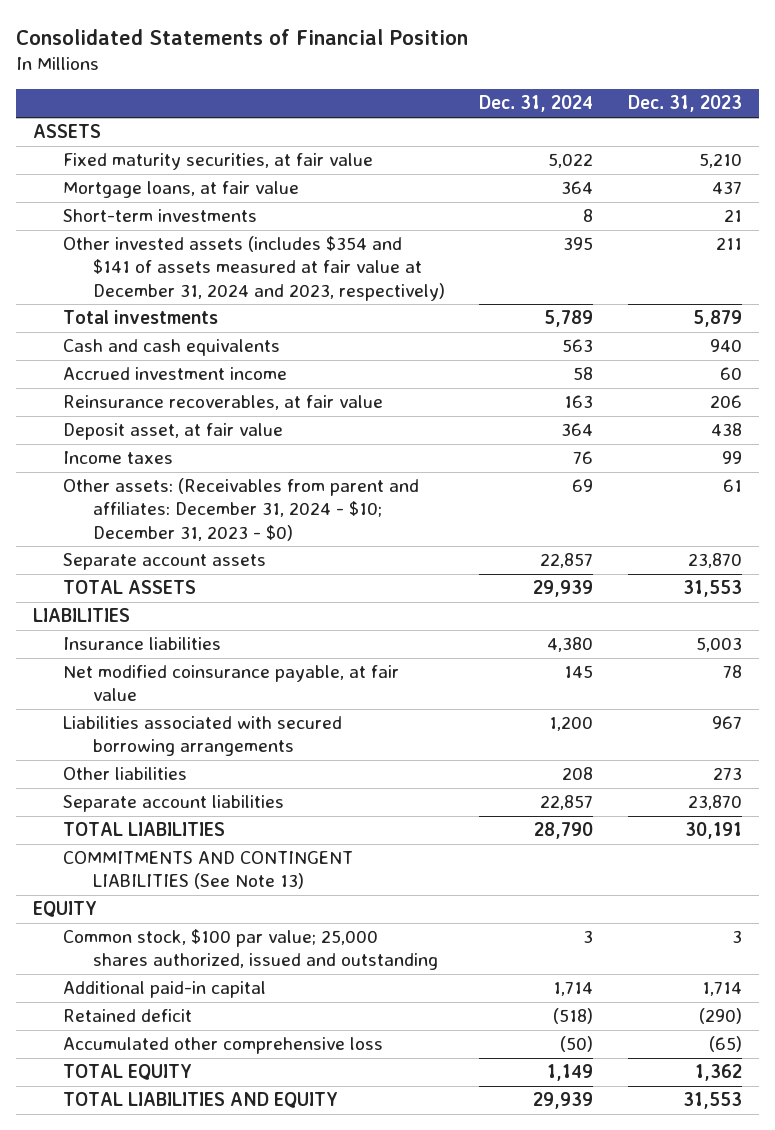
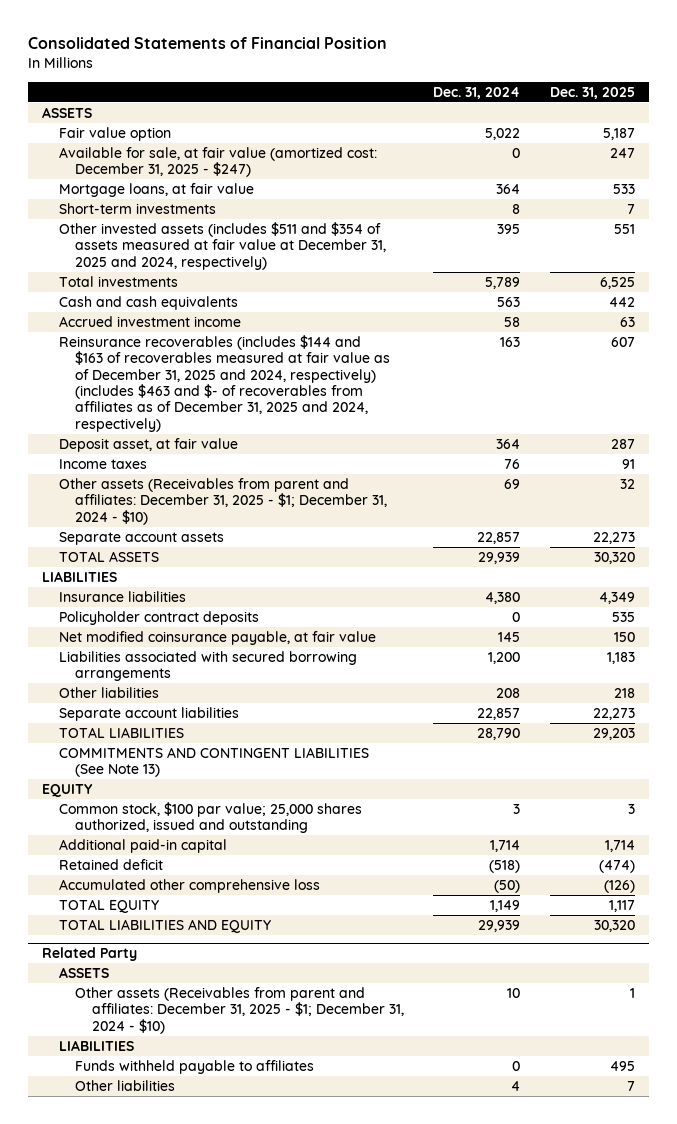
- | Dec. 31, 2024 | Dec. 31, 2023
+ | Dec. 31, 2024 | Dec. 31, 2025
- Fixed maturity securities, at fair value | 5,022 | 5,210
+ Fair value option | 5,022 | 5,187
+ Available for sale, at fair value (amortized cost: December 31, 2025 - $247) | 0 | 247
- Other invested assets (includes $354 and $141 of assets measured at fair value at December 31, 2024 and 2023, respectively) | 395 | 211
+ Other invested assets (includes $511 and $354 of assets measured at fair value at December 31, 2025 and 2024, respectively) | 395 | 551
- Reinsurance recoverables, at fair value | 163 | 206
+ Reinsurance recoverables (includes $144 and $163 of recoverables measured at fair value as of December 31, 2025 and 2024, respectively) (includes $463 and $- of recoverables from affiliates as of December 31, 2025 and 2024, respectively) | 163 | 607
- Other assets: (Receivables from parent and affiliates: December 31, 2024 - $10; December 31, 2023 - $0) | 69 | 61
+ Other assets (Receivables from parent and affiliates: December 31, 2025 - $1; December 31, 2024 - $10) | 69 | 32
+ Policyholder contract deposits | 0 | 535
+ Related Party
+ ASSETS
+ Other assets (Receivables from parent and affiliates: December 31, 2025 - $1; December 31, 2024 - $10) | 10 | 1
+ LIABILITIES
+ Funds withheld payable to affiliates | 0 | 495
+ Other liabilities | 4 | 7

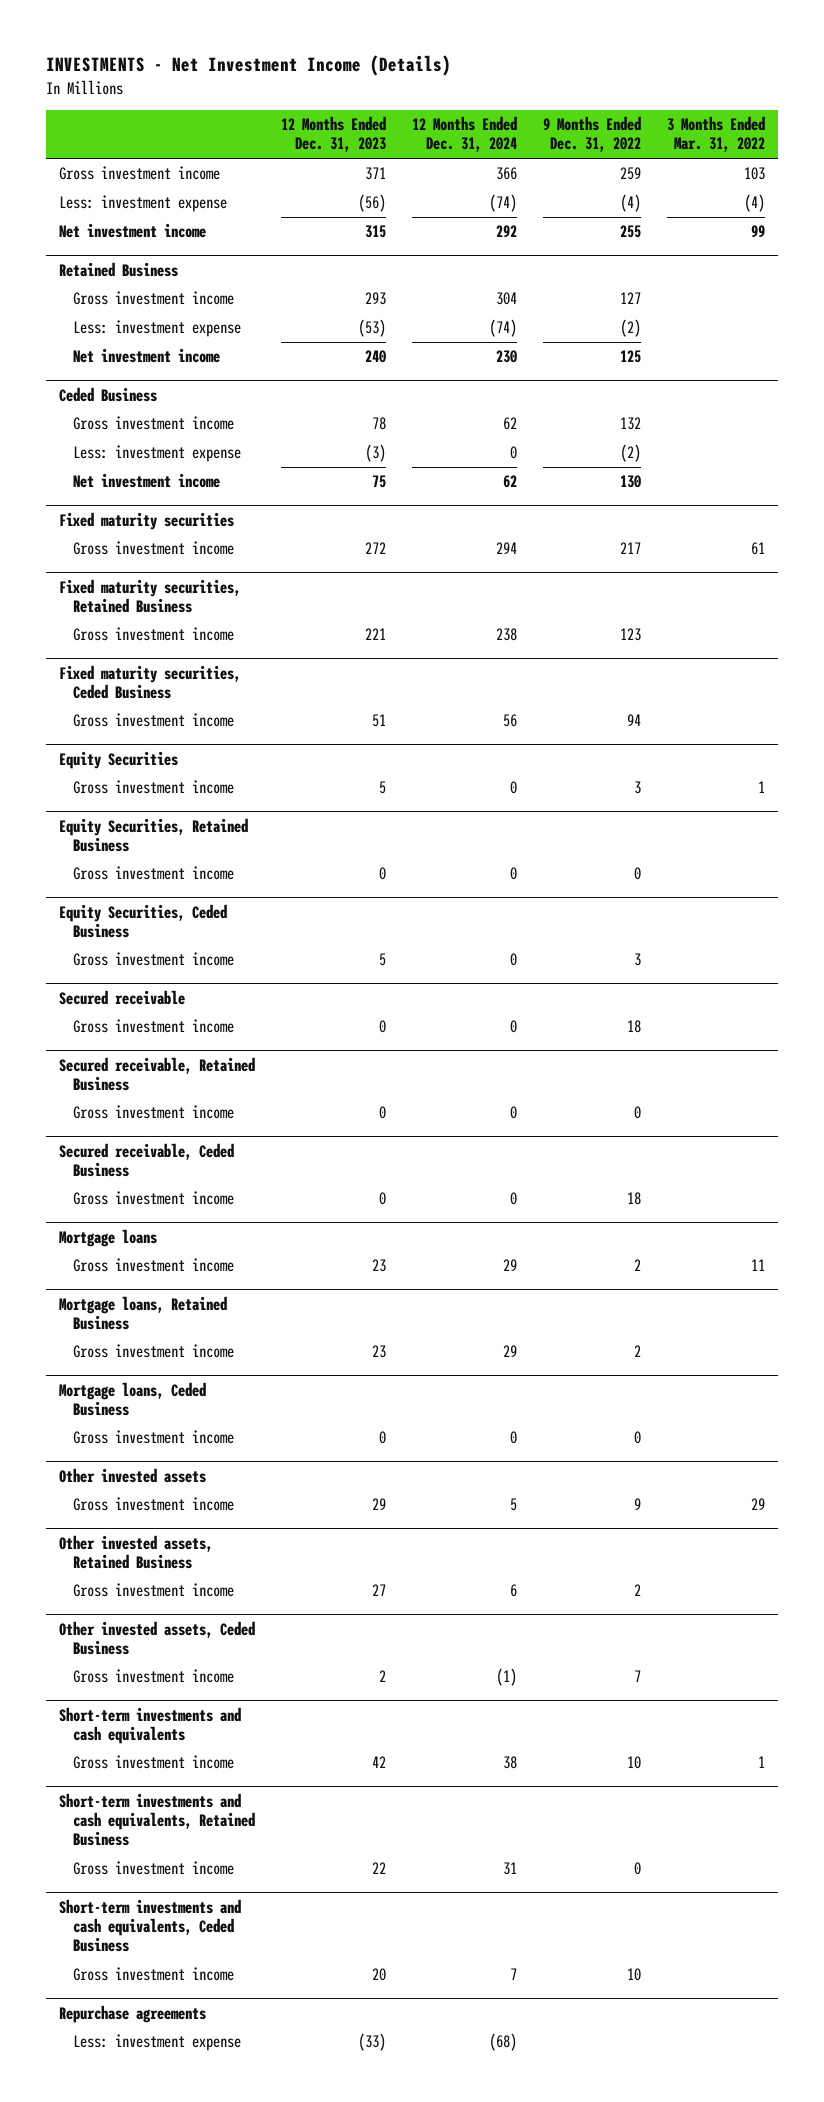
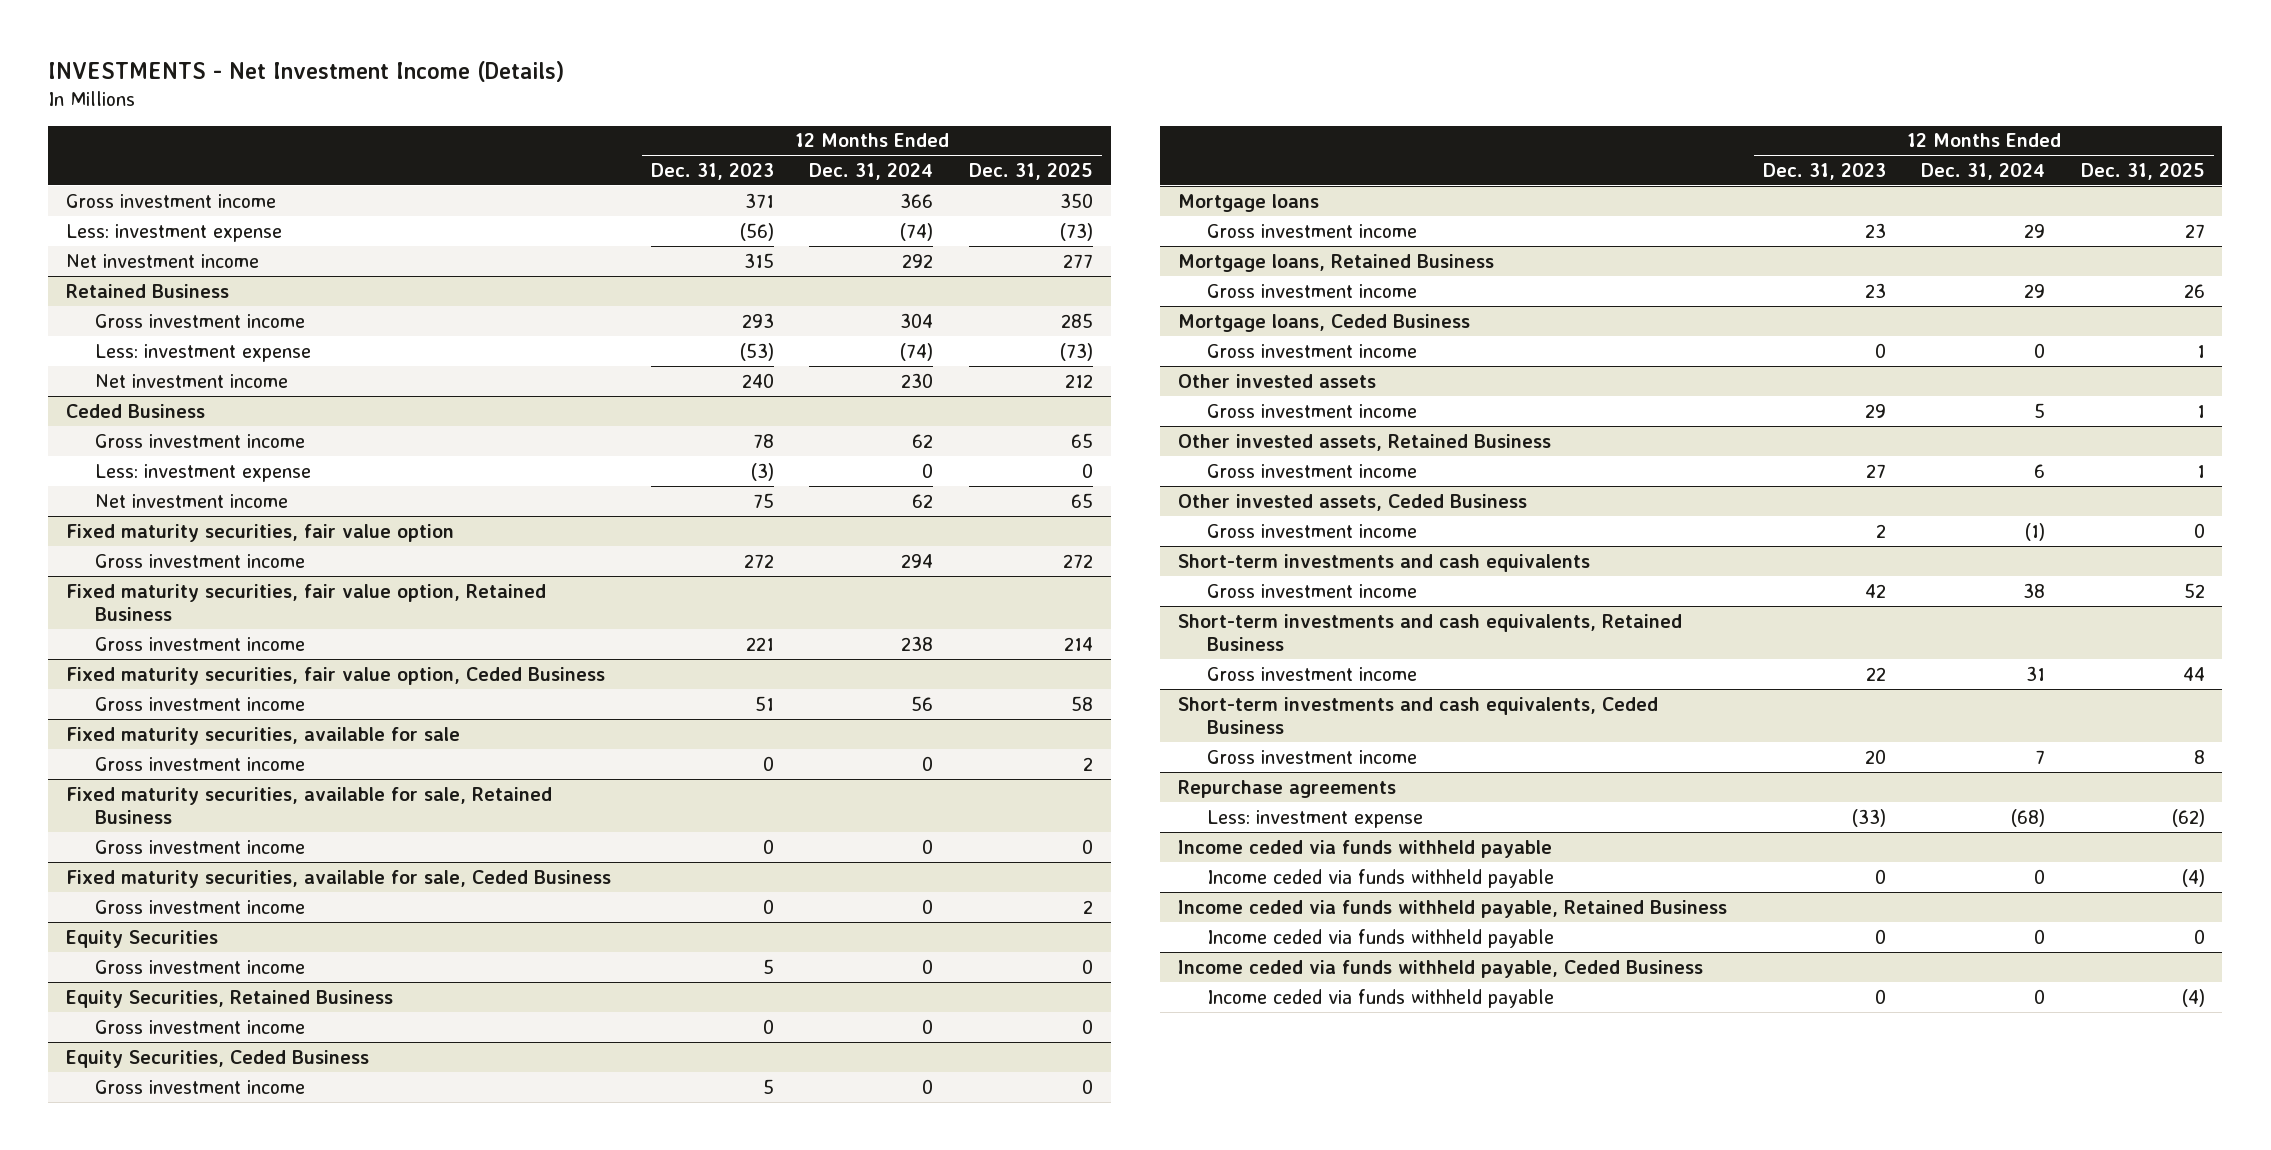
- | 12 Months Ended Dec. 31, 2023 | 12 Months Ended Dec. 31, 2024 | 9 Months Ended Dec. 31, 2022 | 3 Months Ended Mar. 31, 2022
+ | 12 Months Ended Dec. 31, 2023 | 12 Months Ended Dec. 31, 2024 | 12 Months Ended Dec. 31, 2025
- Fixed maturity securities
+ Fixed maturity securities, fair value option
- Fixed maturity securities, Retained Business
+ Fixed maturity securities, fair value option, Retained Business
- Fixed maturity securities, Ceded Business
+ Fixed maturity securities, fair value option, Ceded Business
+ Fixed maturity securities, available for sale
+ Gross investment income | 0 | 0 | 2
+ Fixed maturity securities, available for sale, Retained Business
+ Gross investment income | 0 | 0 | 0
+ Fixed maturity securities, available for sale, Ceded Business
+ Gross investment income | 0 | 0 | 2
- Secured receivable
- Gross investment income | 0 | 0 | 18 |
- Secured receivable, Retained Business
- Gross investment income | 0 | 0 | 0 |
- Secured receivable, Ceded Business
- Gross investment income | 0 | 0 | 18 |
+ Income ceded via funds withheld payable
+ Income ceded via funds withheld payable | 0 | 0 | (4)
+ Income ceded via funds withheld payable, Retained Business
+ Income ceded via funds withheld payable | 0 | 0 | 0
+ Income ceded via funds withheld payable, Ceded Business
+ Income ceded via funds withheld payable | 0 | 0 | (4)

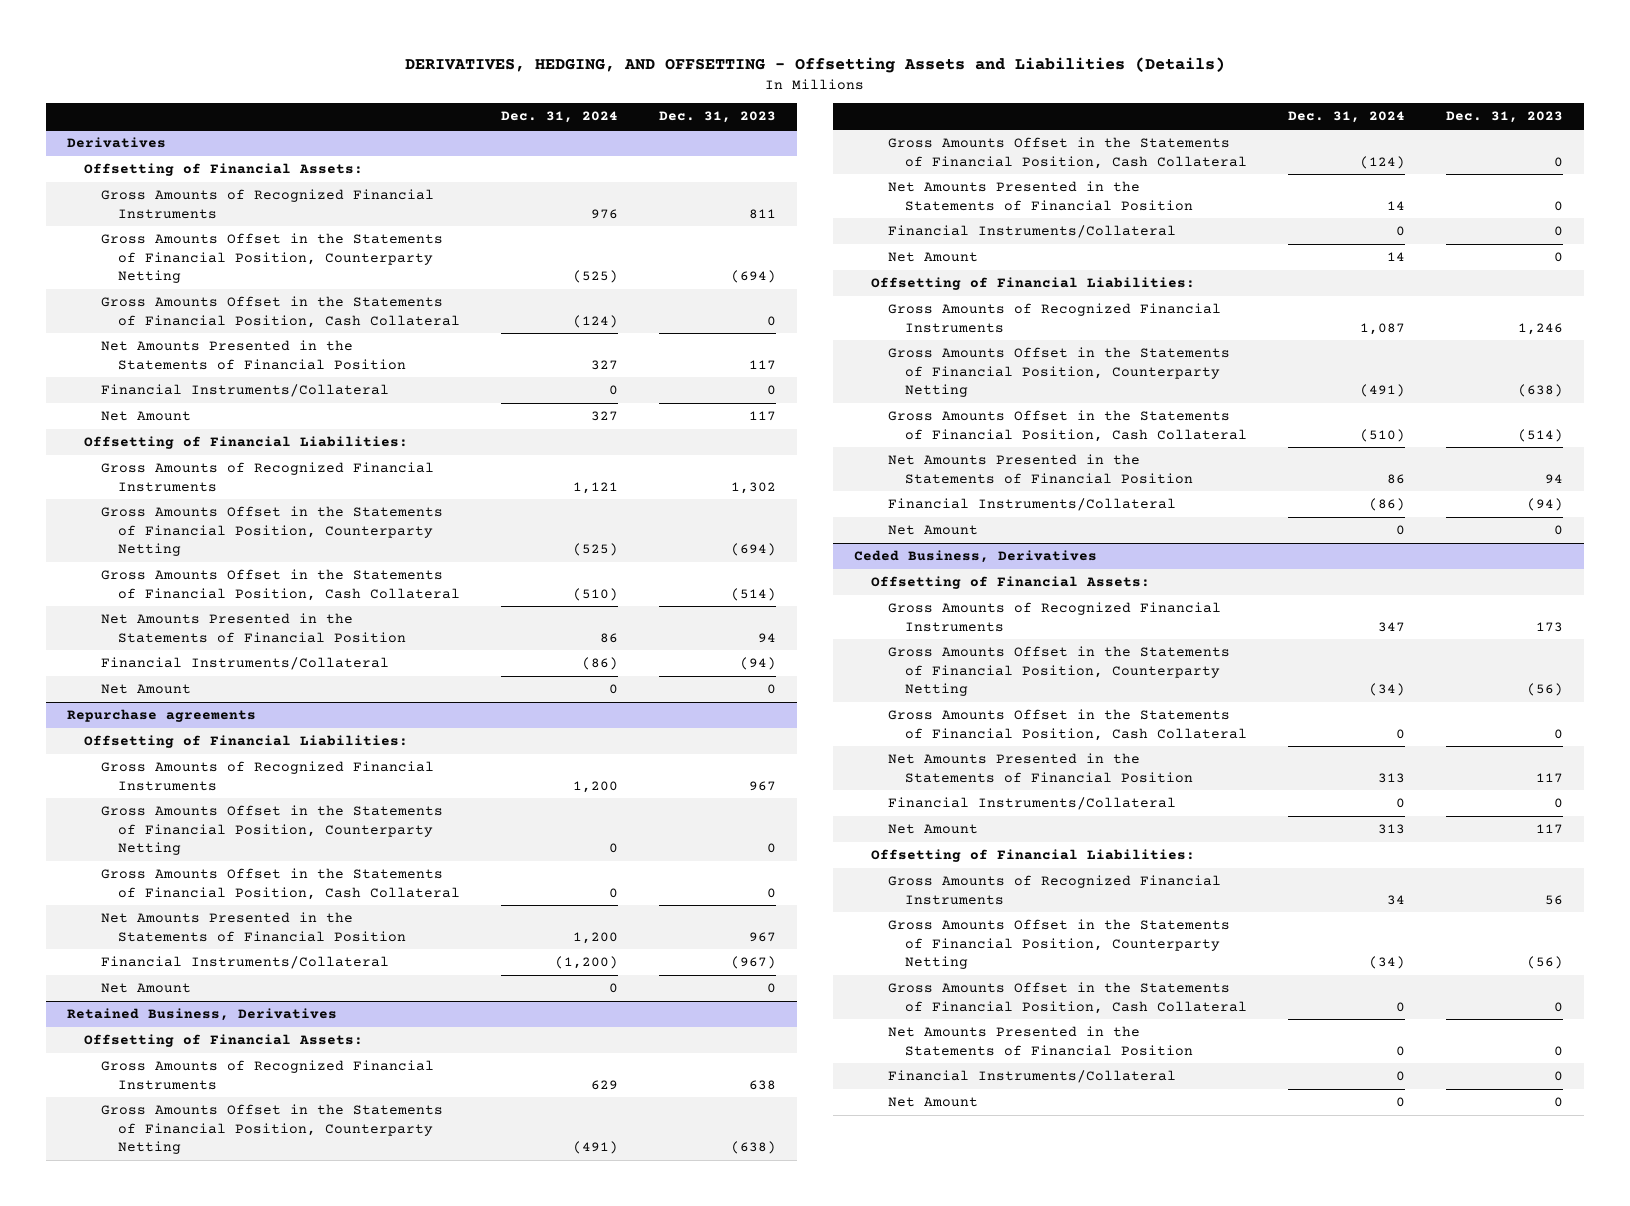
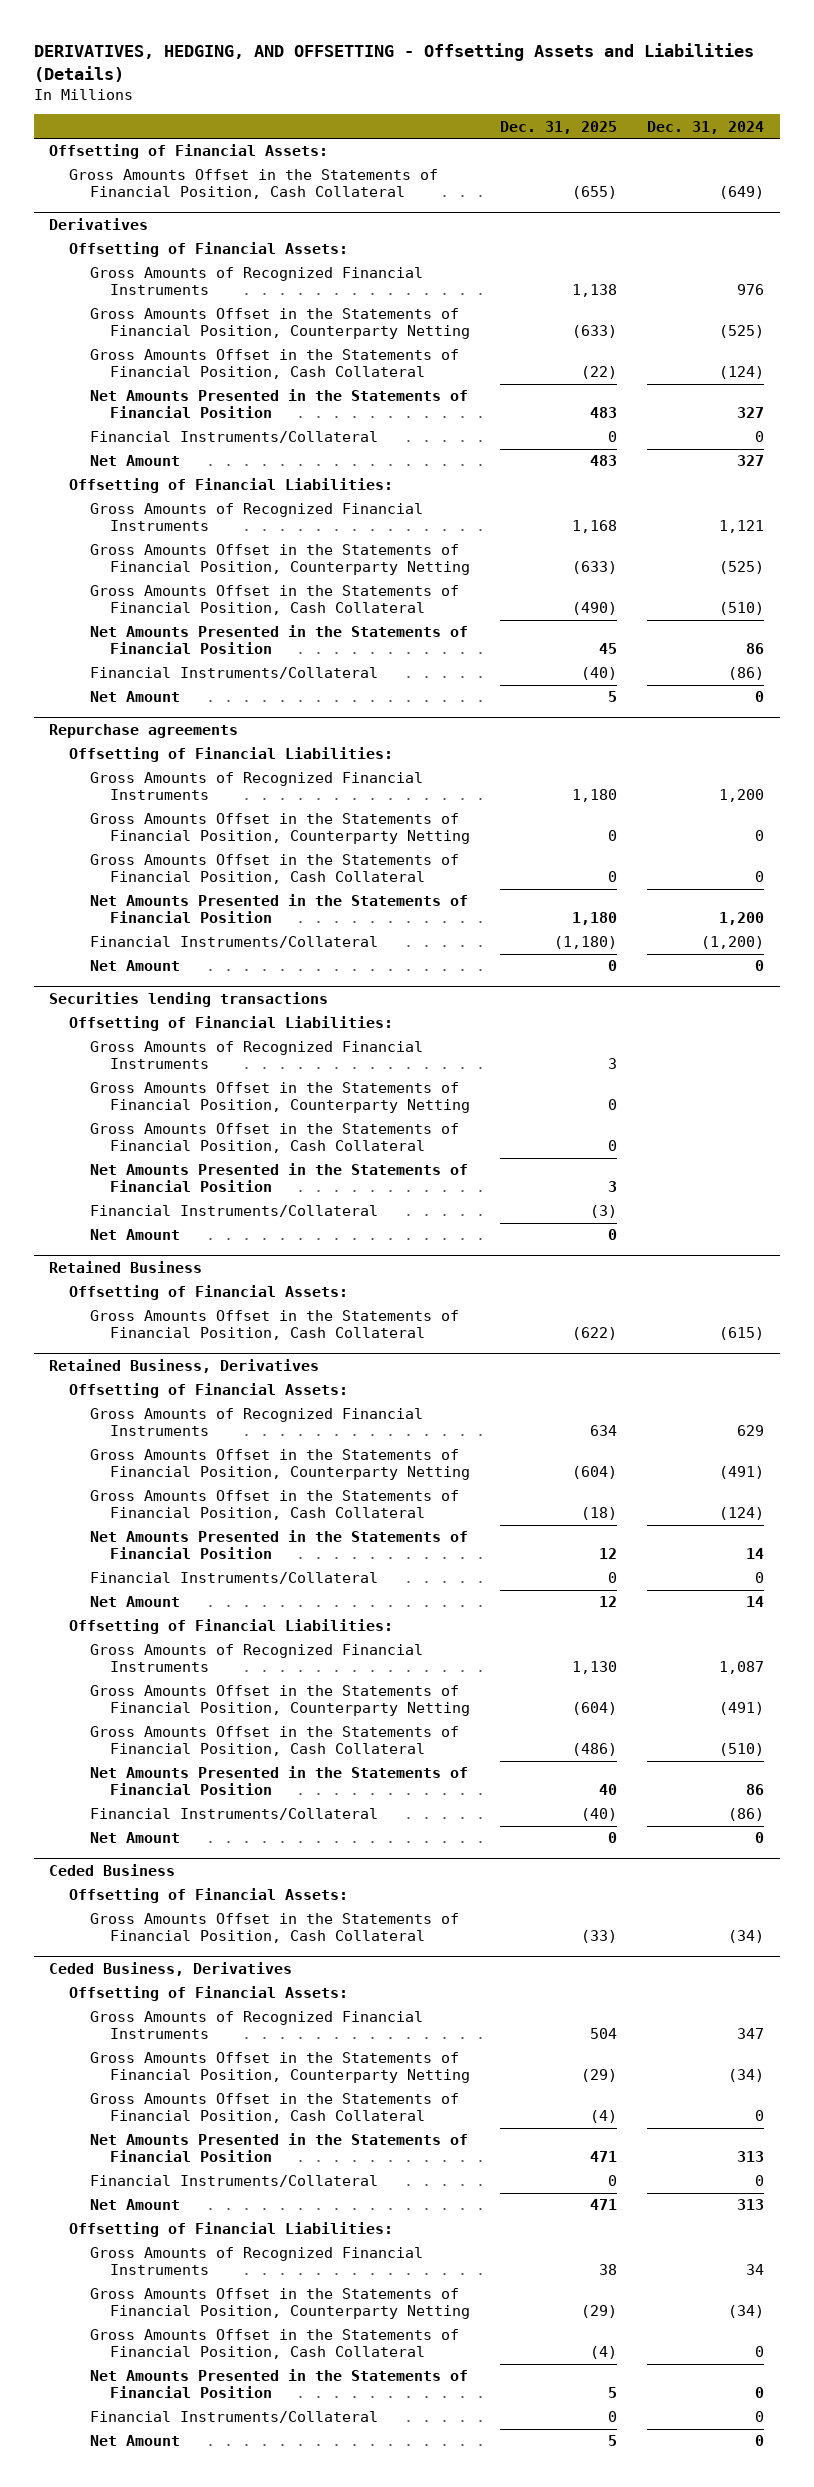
- | Dec. 31, 2024 | Dec. 31, 2023
+ | Dec. 31, 2025 | Dec. 31, 2024
+ Offsetting of Financial Assets:
+ Gross Amounts Offset in the Statements of Financial Position, Cash Collateral | (655) | (649)
+ Securities lending transactions
+ Offsetting of Financial Liabilities:
+ Gross Amounts of Recognized Financial Instruments | 3 |
+ Gross Amounts Offset in the Statements of Financial Position, Counterparty Netting | 0 |
+ Gross Amounts Offset in the Statements of Financial Position, Cash Collateral | 0 |
+ Net Amounts Presented in the Statements of Financial Position | 3 |
+ Financial Instruments/Collateral | (3) |
+ Net Amount | 0 |
+ Retained Business
+ Offsetting of Financial Assets:
+ Gross Amounts Offset in the Statements of Financial Position, Cash Collateral | (622) | (615)
+ Ceded Business
+ Offsetting of Financial Assets:
+ Gross Amounts Offset in the Statements of Financial Position, Cash Collateral | (33) | (34)

